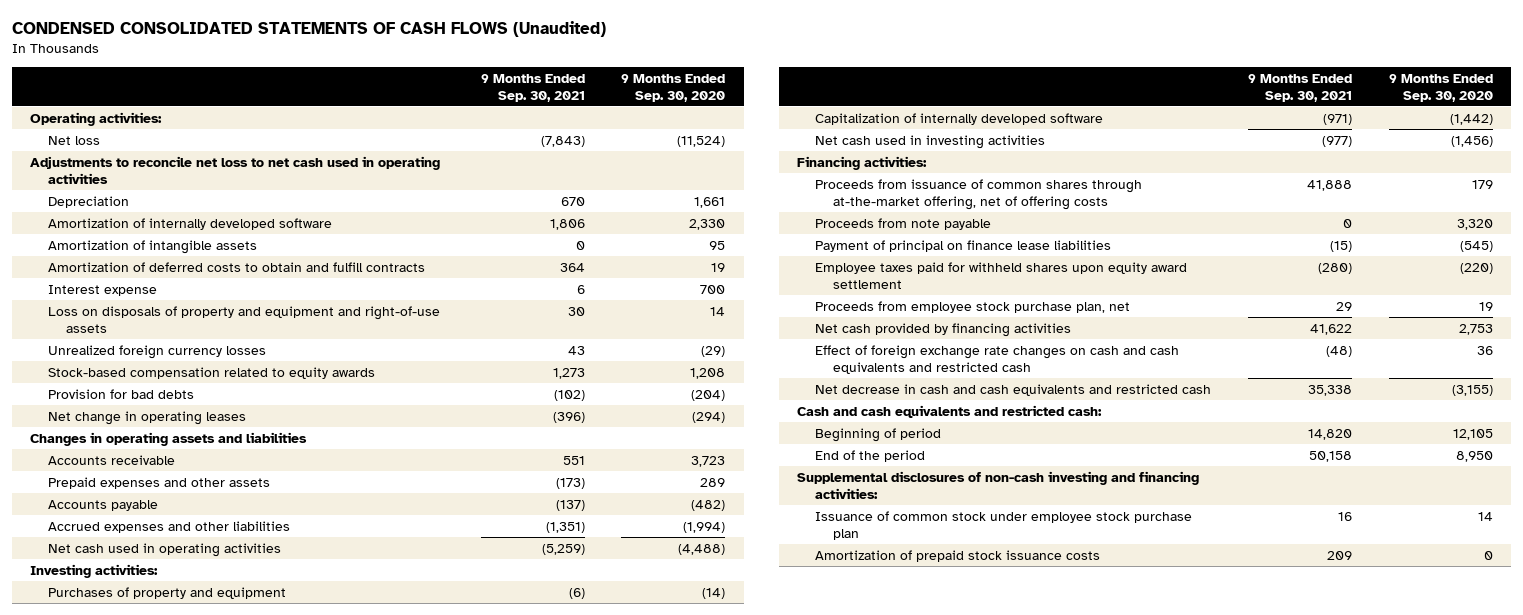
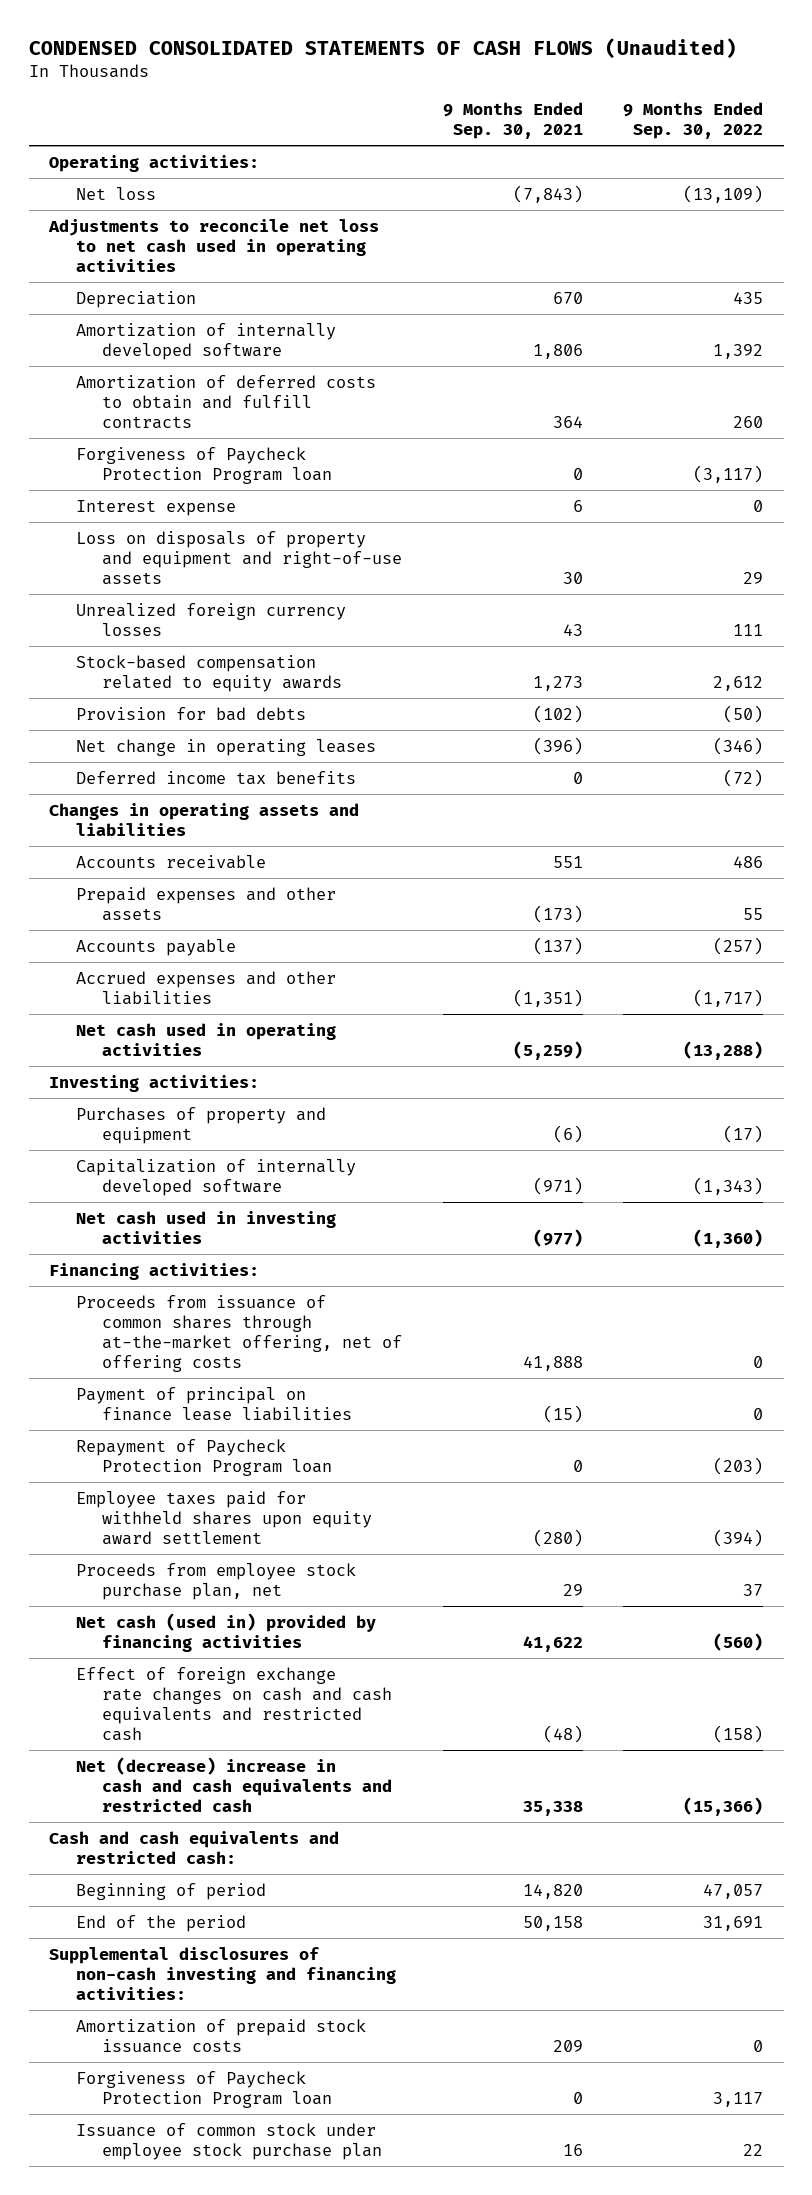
- | 9 Months Ended Sep. 30, 2021 | 9 Months Ended Sep. 30, 2020
+ | 9 Months Ended Sep. 30, 2021 | 9 Months Ended Sep. 30, 2022
- Amortization of intangible assets | 0 | 95
+ Forgiveness of Paycheck Protection Program loan | 0 | (3,117)
+ Deferred income tax benefits | 0 | (72)
- Proceeds from note payable | 0 | 3,320
+ Repayment of Paycheck Protection Program loan | 0 | (203)
- Net cash provided by financing activities | 41,622 | 2,753
+ Net cash (used in) provided by financing activities | 41,622 | (560)
- Net decrease in cash and cash equivalents and restricted cash | 35,338 | (3,155)
+ Net (decrease) increase in cash and cash equivalents and restricted cash | 35,338 | (15,366)
+ Forgiveness of Paycheck Protection Program loan | 0 | 3,117
moved down: Issuance of common stock under employee stock purchase plan | 16 | 22

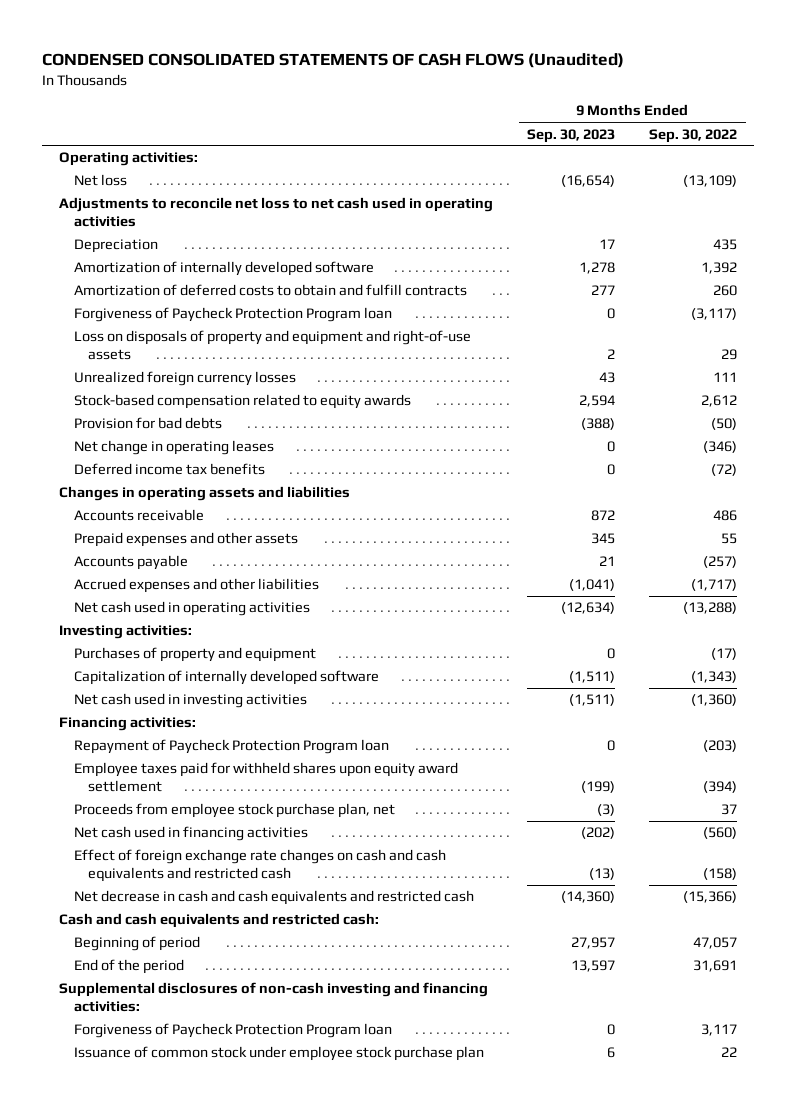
- | 9 Months Ended Sep. 30, 2021 | 9 Months Ended Sep. 30, 2022
+ | 9 Months Ended Sep. 30, 2023 | 9 Months Ended Sep. 30, 2022
- Interest expense | 6 | 0
- Proceeds from issuance of common shares through at-the-market offering, net of offering costs | 41,888 | 0
- Payment of principal on finance lease liabilities | (15) | 0
- Net cash (used in) provided by financing activities | 41,622 | (560)
+ Net cash used in financing activities | (202) | (560)
- Net (decrease) increase in cash and cash equivalents and restricted cash | 35,338 | (15,366)
+ Net decrease in cash and cash equivalents and restricted cash | (14,360) | (15,366)
- Amortization of prepaid stock issuance costs | 209 | 0

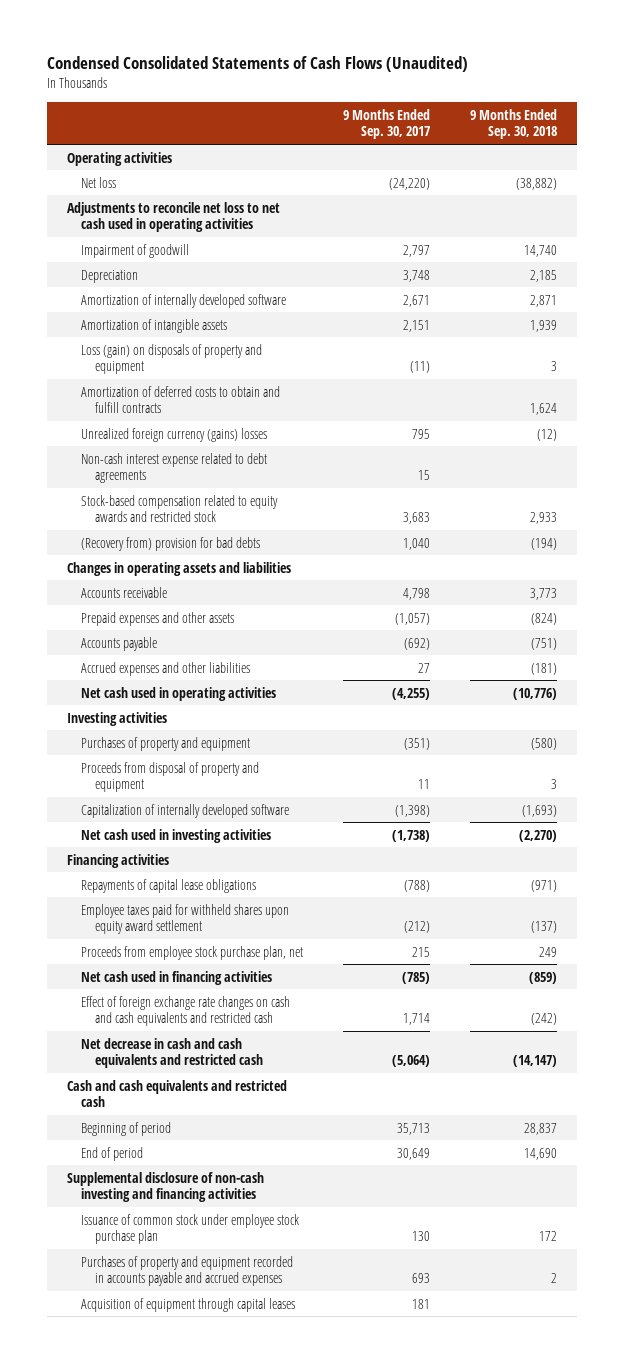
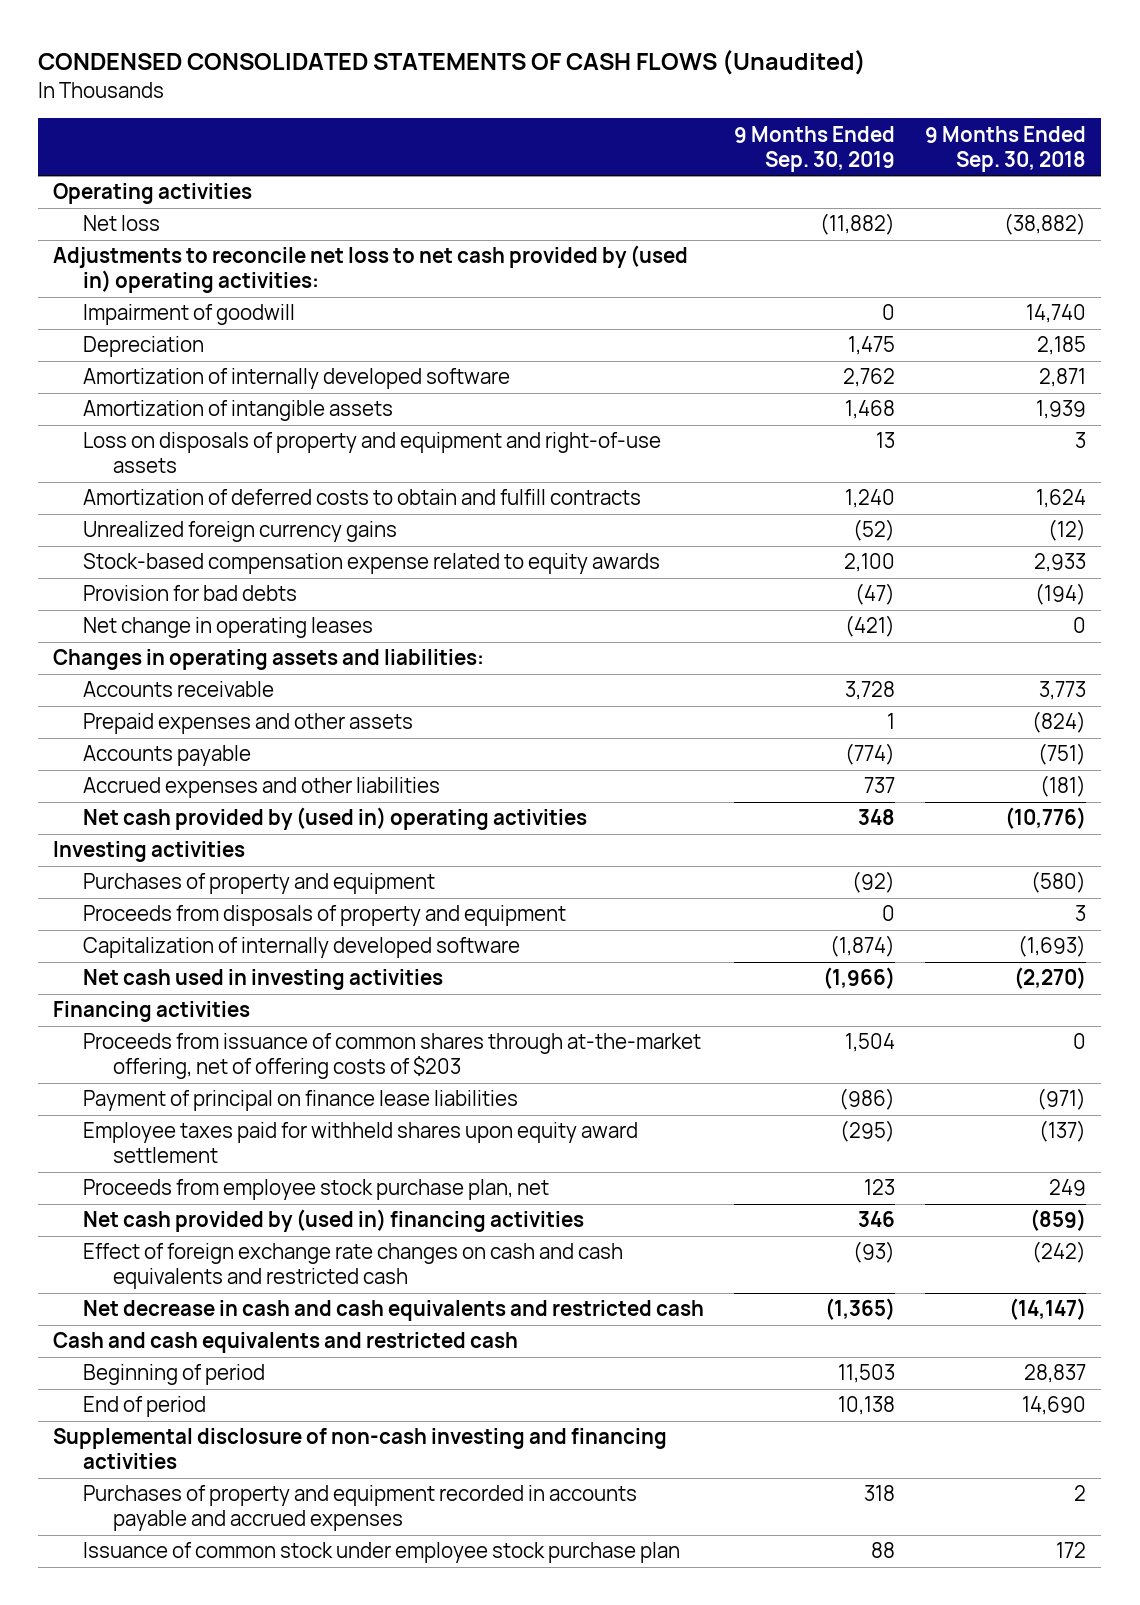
- Condensed Consolidated Statements of Cash Flows (Unaudited)
+ CONDENSED CONSOLIDATED STATEMENTS OF CASH FLOWS (Unaudited)
- | 9 Months Ended Sep. 30, 2017 | 9 Months Ended Sep. 30, 2018
+ | 9 Months Ended Sep. 30, 2019 | 9 Months Ended Sep. 30, 2018
- Adjustments to reconcile net loss to net cash used in operating activities
+ Adjustments to reconcile net loss to net cash provided by (used in) operating activities:
- Loss (gain) on disposals of property and equipment | (11) | 3
+ Loss on disposals of property and equipment and right-of-use assets | 13 | 3
- Unrealized foreign currency (gains) losses | 795 | (12)
- Non-cash interest expense related to debt agreements | 15 |
- Stock-based compensation related to equity awards and restricted stock | 3,683 | 2,933
- (Recovery from) provision for bad debts | 1,040 | (194)
- Changes in operating assets and liabilities
+ Unrealized foreign currency gains | (52) | (12)
+ Stock-based compensation expense related to equity awards | 2,100 | 2,933
+ Provision for bad debts | (47) | (194)
+ Net change in operating leases | (421) | 0
+ Changes in operating assets and liabilities:
- Net cash used in operating activities | (4,255) | (10,776)
+ Net cash provided by (used in) operating activities | 348 | (10,776)
- Proceeds from disposal of property and equipment | 11 | 3
+ Proceeds from disposals of property and equipment | 0 | 3
- Repayments of capital lease obligations | (788) | (971)
+ Proceeds from issuance of common shares through at-the-market offering, net of offering costs of $203 | 1,504 | 0
+ Payment of principal on finance lease liabilities | (986) | (971)
- Net cash used in financing activities | (785) | (859)
+ Net cash provided by (used in) financing activities | 346 | (859)
- Acquisition of equipment through capital leases | 181 |
moved down: Issuance of common stock under employee stock purchase plan | 88 | 172

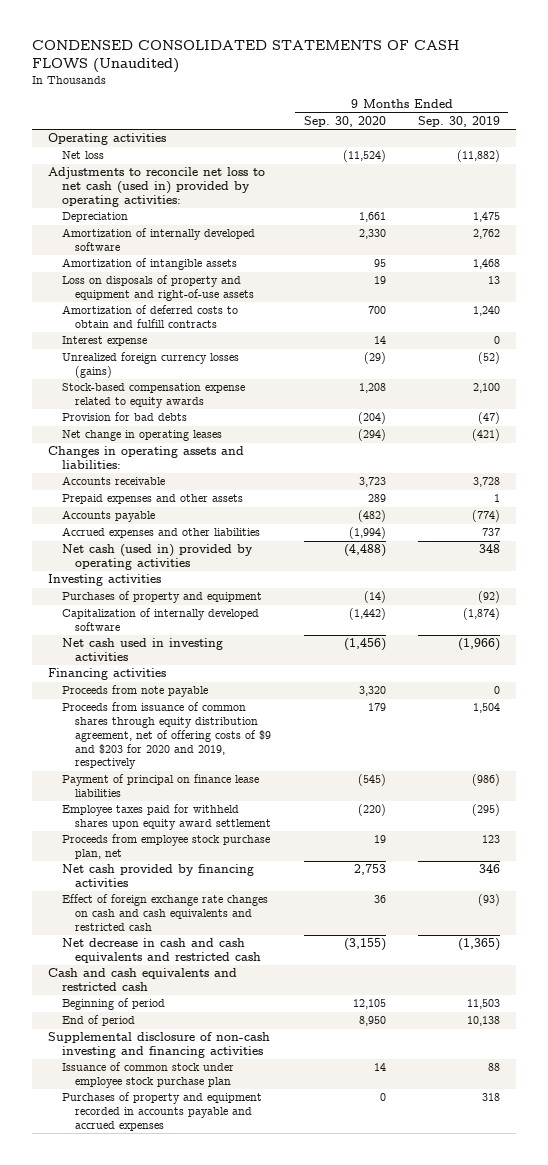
- | 9 Months Ended Sep. 30, 2019 | 9 Months Ended Sep. 30, 2018
+ | 9 Months Ended Sep. 30, 2020 | 9 Months Ended Sep. 30, 2019
- Adjustments to reconcile net loss to net cash provided by (used in) operating activities:
- Impairment of goodwill | 0 | 14,740
+ Adjustments to reconcile net loss to net cash (used in) provided by operating activities:
- Unrealized foreign currency gains | (52) | (12)
+ Interest expense | 14 | 0
+ Unrealized foreign currency losses (gains) | (29) | (52)
- Net cash provided by (used in) operating activities | 348 | (10,776)
+ Net cash (used in) provided by operating activities | (4,488) | 348
- Proceeds from disposals of property and equipment | 0 | 3
- Proceeds from issuance of common shares through at-the-market offering, net of offering costs of $203 | 1,504 | 0
+ Proceeds from note payable | 3,320 | 0
+ Proceeds from issuance of common shares through equity distribution agreement, net of offering costs of $9 and $203 for 2020 and 2019, respectively | 179 | 1,504
- Net cash provided by (used in) financing activities | 346 | (859)
+ Net cash provided by financing activities | 2,753 | 346
moved down: Purchases of property and equipment recorded in accounts payable and accrued expenses | 0 | 318

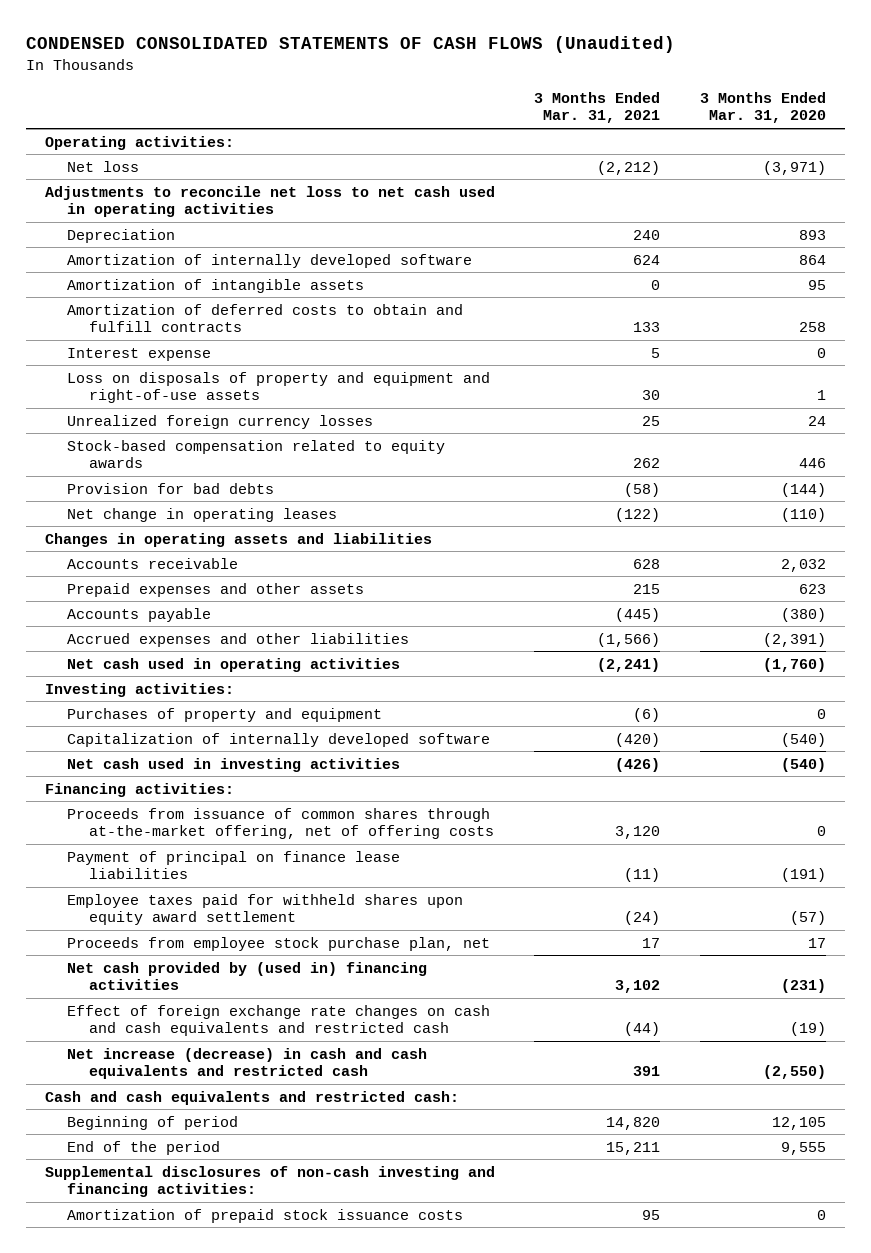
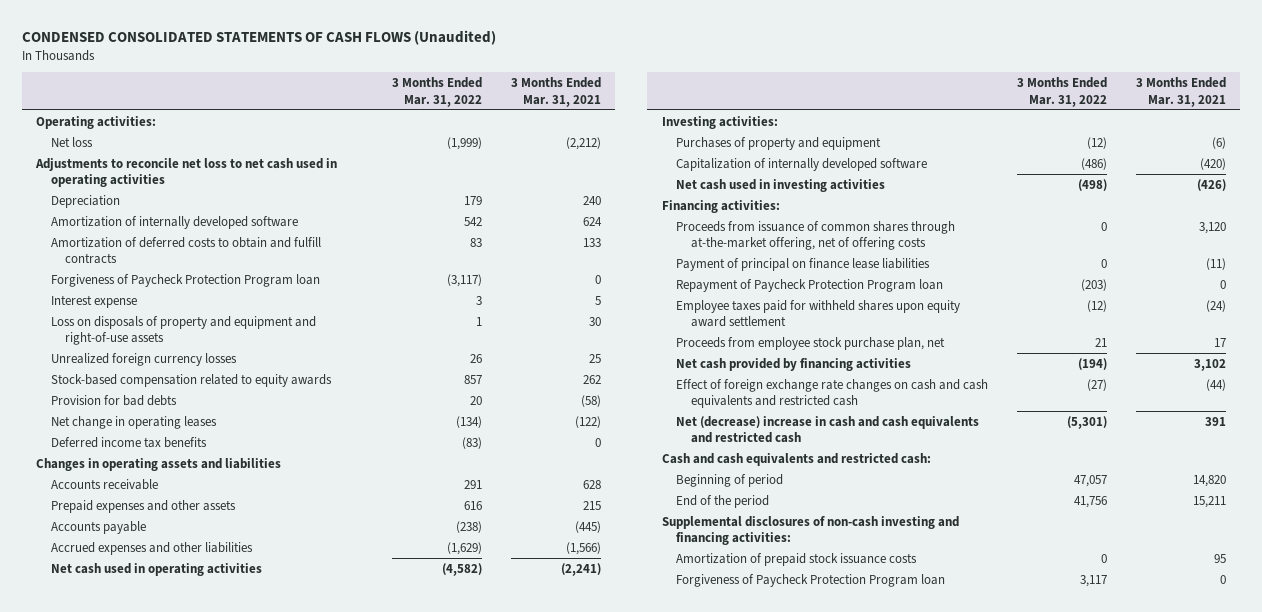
- | 3 Months Ended Mar. 31, 2021 | 3 Months Ended Mar. 31, 2020
+ | 3 Months Ended Mar. 31, 2022 | 3 Months Ended Mar. 31, 2021
- Amortization of intangible assets | 0 | 95
+ Forgiveness of Paycheck Protection Program loan | (3,117) | 0
+ Deferred income tax benefits | (83) | 0
+ Repayment of Paycheck Protection Program loan | (203) | 0
- Net cash provided by (used in) financing activities | 3,102 | (231)
+ Net cash provided by financing activities | (194) | 3,102
- Net increase (decrease) in cash and cash equivalents and restricted cash | 391 | (2,550)
+ Net (decrease) increase in cash and cash equivalents and restricted cash | (5,301) | 391
+ Forgiveness of Paycheck Protection Program loan | 3,117 | 0

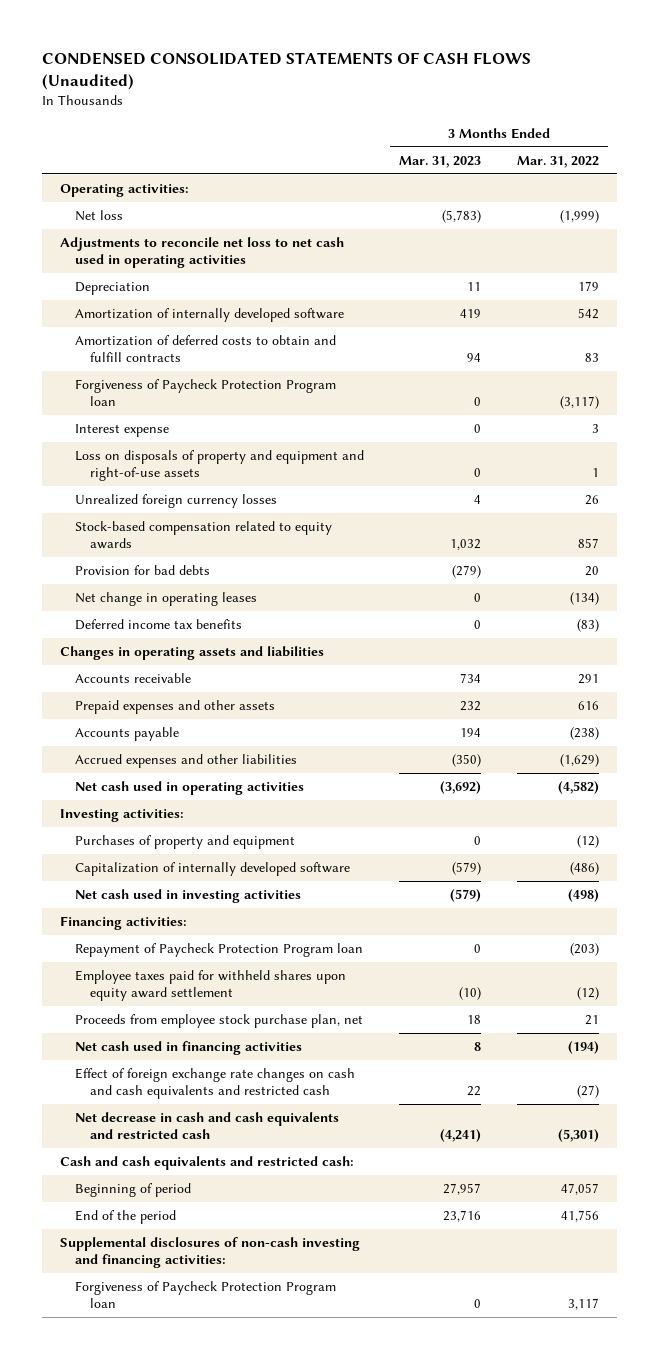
- | 3 Months Ended Mar. 31, 2022 | 3 Months Ended Mar. 31, 2021
+ | 3 Months Ended Mar. 31, 2023 | 3 Months Ended Mar. 31, 2022
- Proceeds from issuance of common shares through at-the-market offering, net of offering costs | 0 | 3,120
- Payment of principal on finance lease liabilities | 0 | (11)
- Net cash provided by financing activities | (194) | 3,102
+ Net cash used in financing activities | 8 | (194)
- Net (decrease) increase in cash and cash equivalents and restricted cash | (5,301) | 391
+ Net decrease in cash and cash equivalents and restricted cash | (4,241) | (5,301)
- Amortization of prepaid stock issuance costs | 0 | 95

